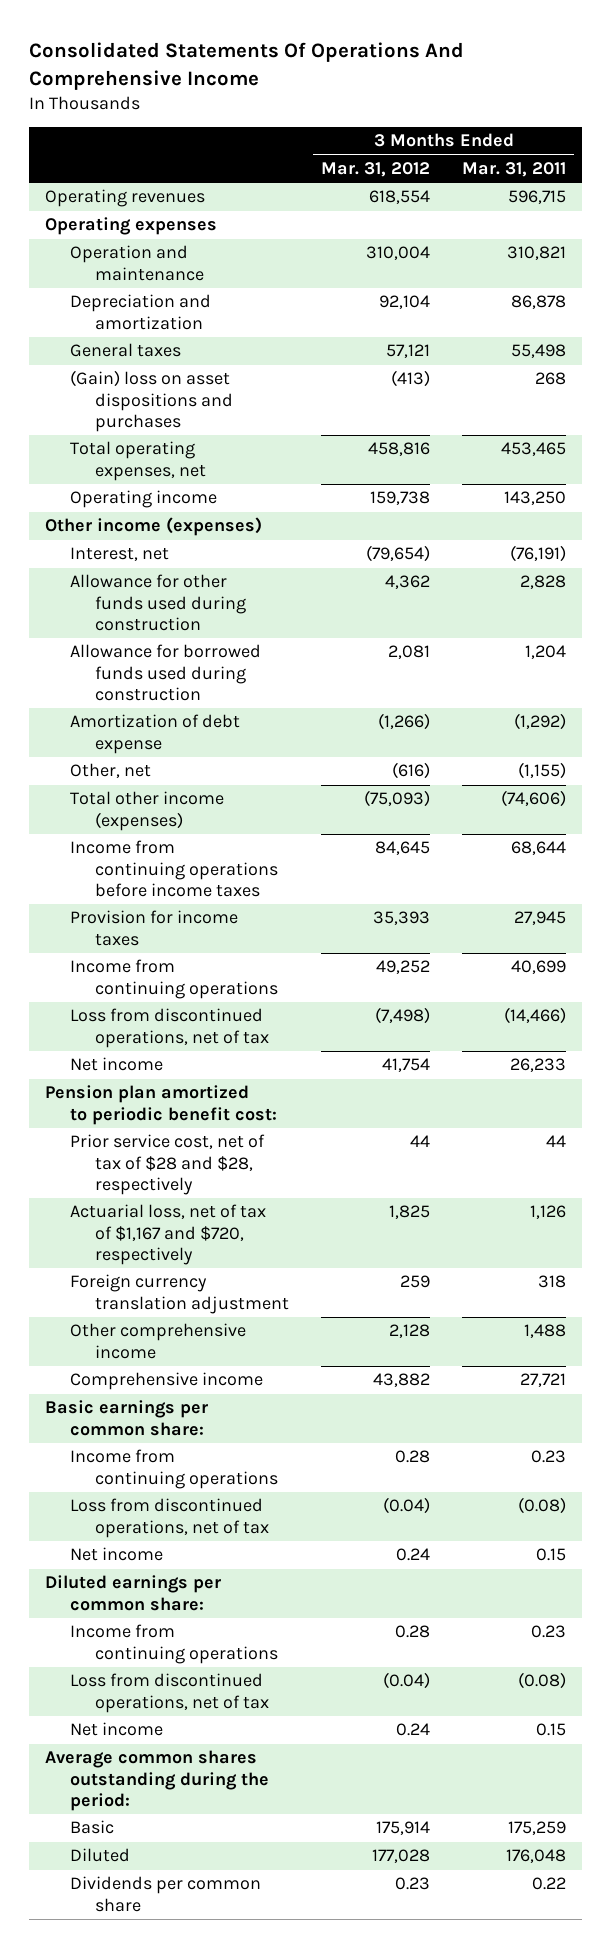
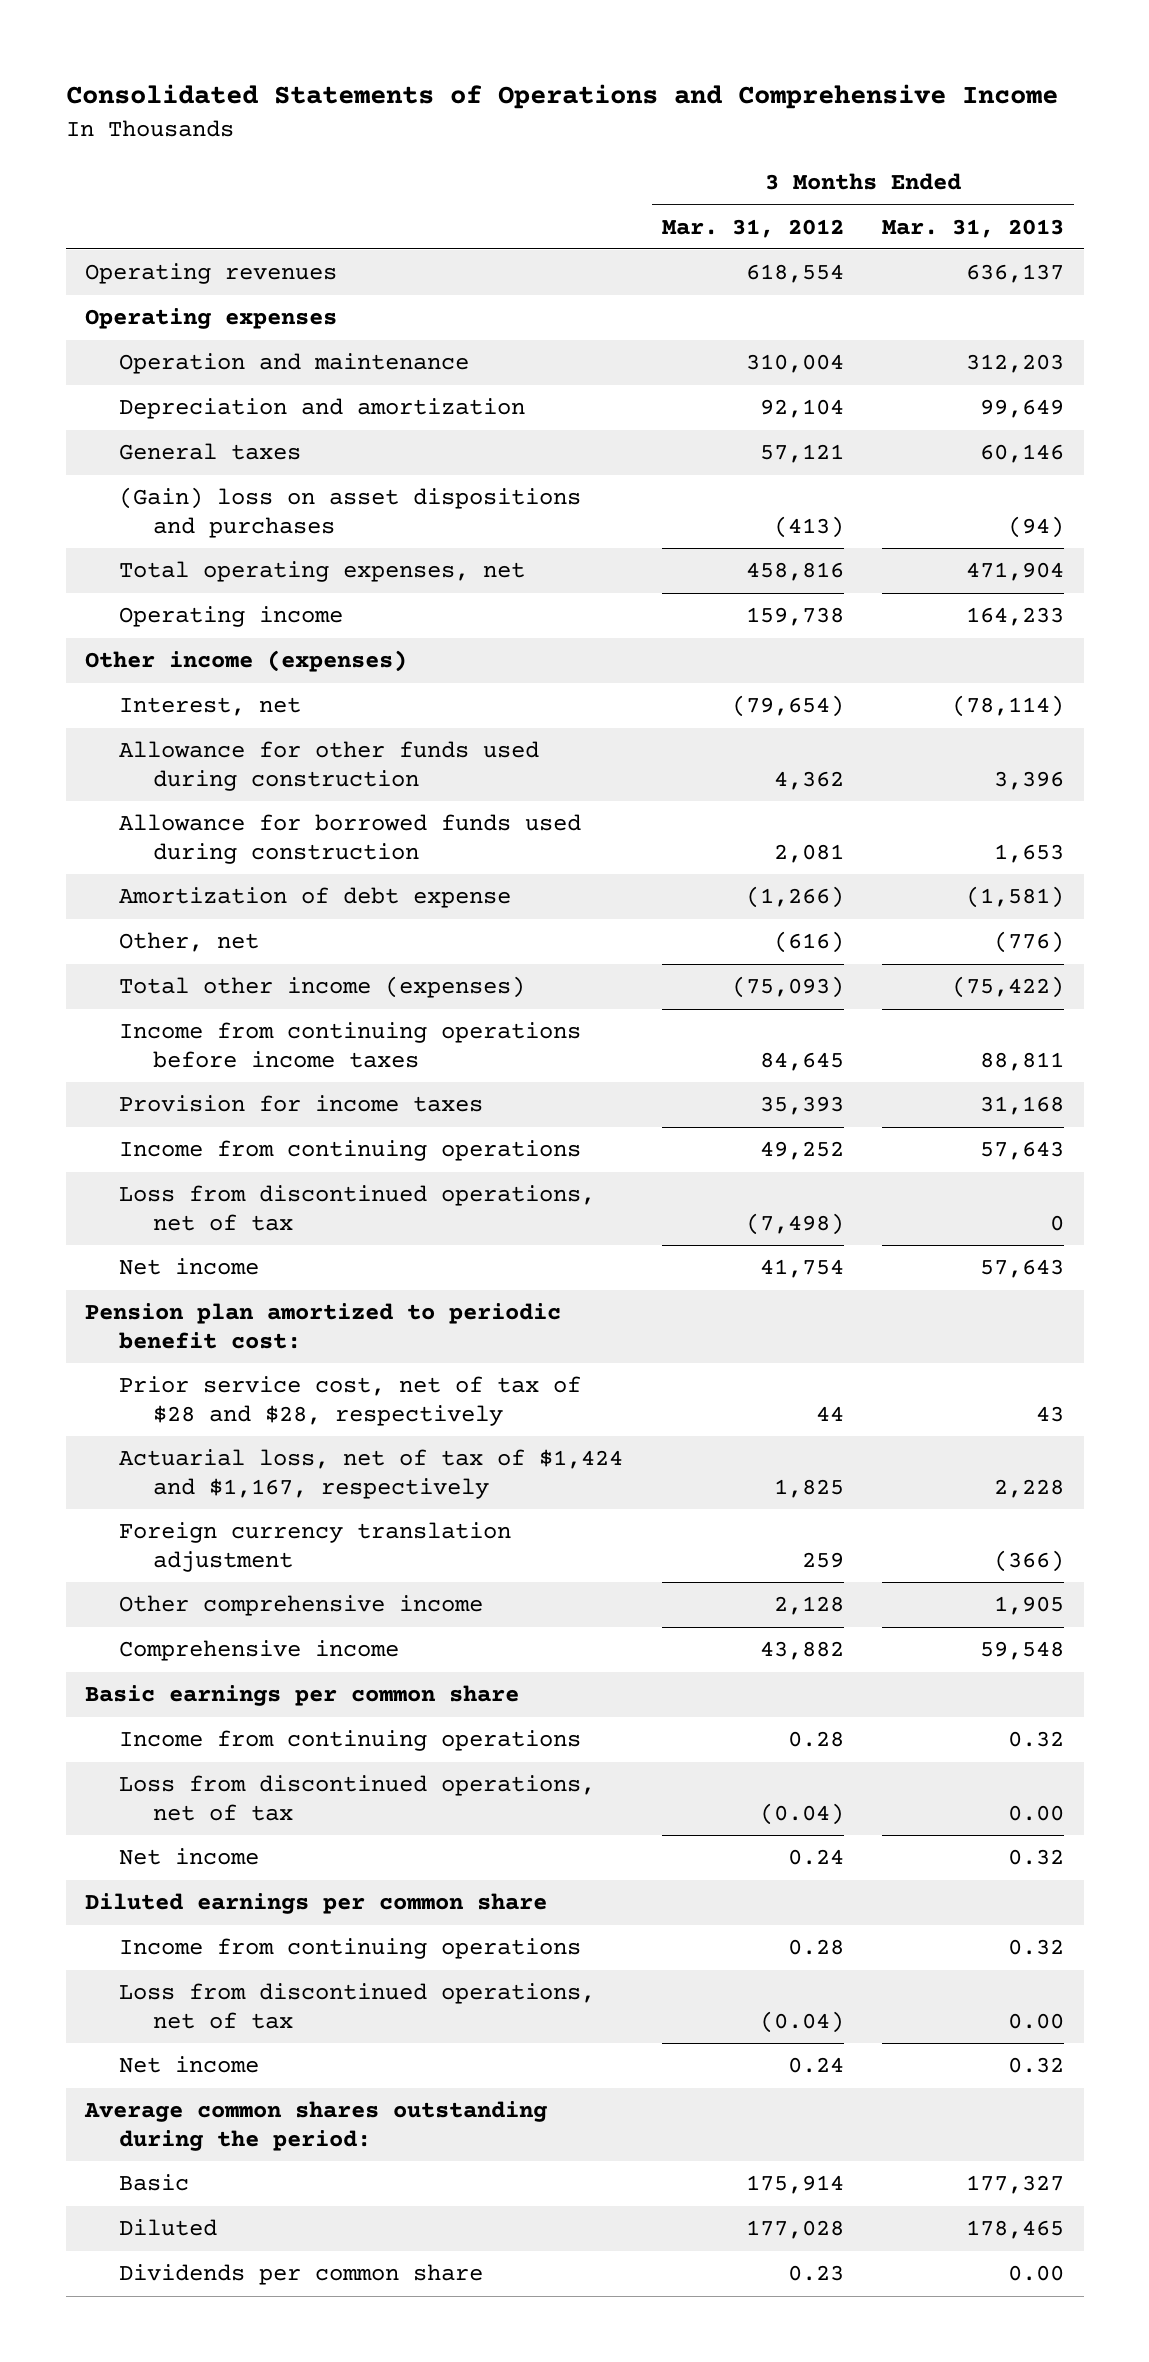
- Consolidated Statements Of Operations And Comprehensive Income
+ Consolidated Statements of Operations and Comprehensive Income
- | 3 Months Ended Mar. 31, 2012 | 3 Months Ended Mar. 31, 2011
+ | 3 Months Ended Mar. 31, 2012 | 3 Months Ended Mar. 31, 2013
- Actuarial loss, net of tax of $1,167 and $720, respectively | 1,825 | 1,126
+ Actuarial loss, net of tax of $1,424 and $1,167, respectively | 1,825 | 2,228
- Basic earnings per common share:
+ Basic earnings per common share
- Diluted earnings per common share:
+ Diluted earnings per common share

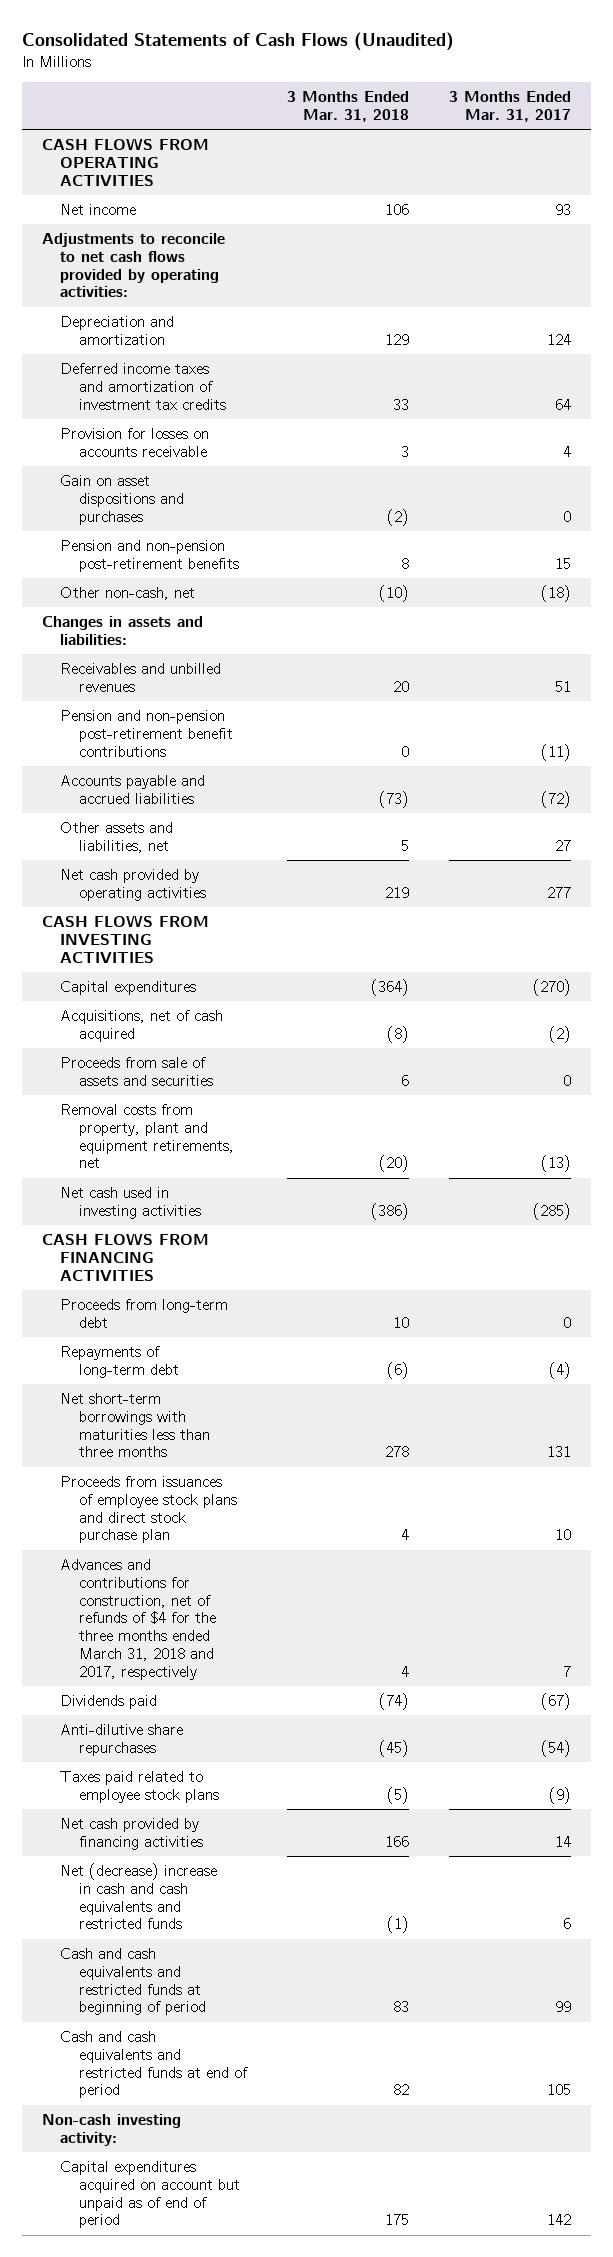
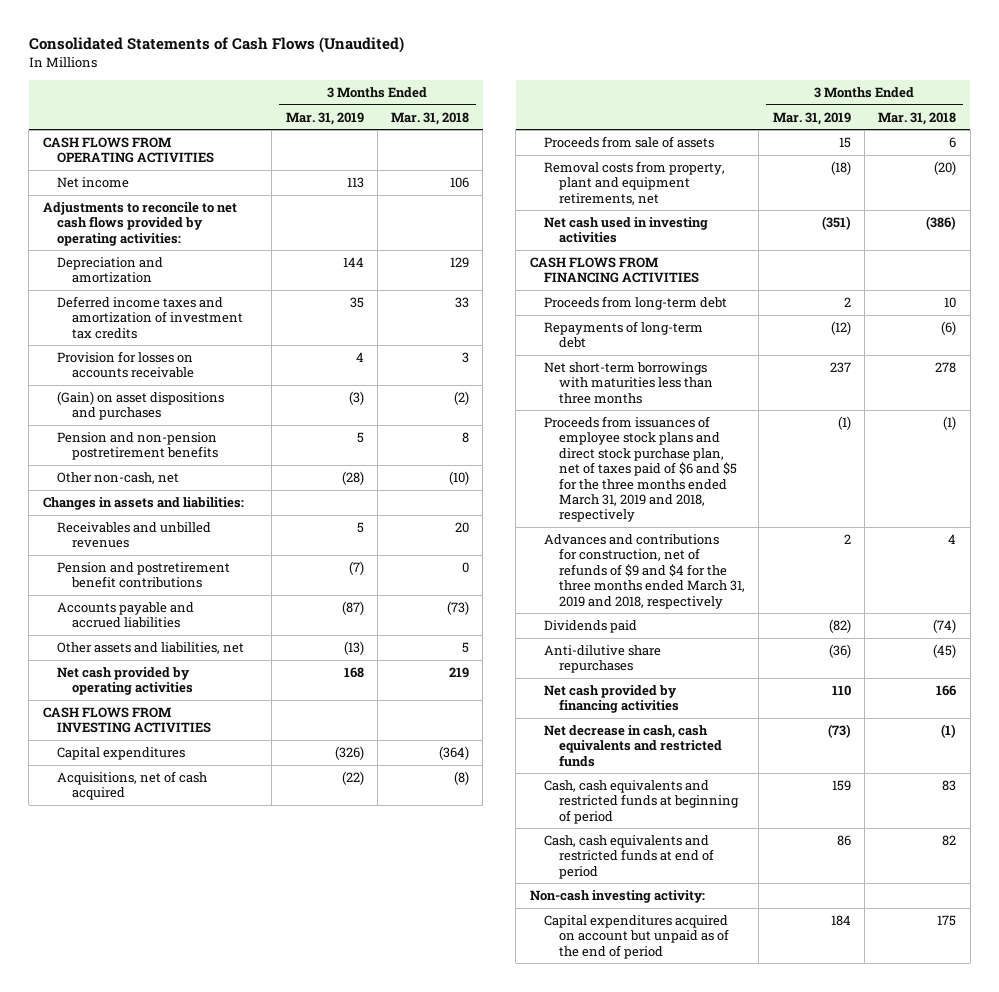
- | 3 Months Ended Mar. 31, 2018 | 3 Months Ended Mar. 31, 2017
+ | 3 Months Ended Mar. 31, 2019 | 3 Months Ended Mar. 31, 2018
- Gain on asset dispositions and purchases | (2) | 0
- Pension and non-pension post-retirement benefits | 8 | 15
+ (Gain) on asset dispositions and purchases | (3) | (2)
+ Pension and non-pension postretirement benefits | 5 | 8
- Pension and non-pension post-retirement benefit contributions | 0 | (11)
+ Pension and postretirement benefit contributions | (7) | 0
- Proceeds from sale of assets and securities | 6 | 0
+ Proceeds from sale of assets | 15 | 6
- Proceeds from issuances of employee stock plans and direct stock purchase plan | 4 | 10
- Advances and contributions for construction, net of refunds of $4 for the three months ended March 31, 2018 and 2017, respectively | 4 | 7
+ Proceeds from issuances of employee stock plans and direct stock purchase plan, net of taxes paid of $6 and $5 for the three months ended March 31, 2019 and 2018, respectively | (1) | (1)
+ Advances and contributions for construction, net of refunds of $9 and $4 for the three months ended March 31, 2019 and 2018, respectively | 2 | 4
- Taxes paid related to employee stock plans | (5) | (9)
- Net (decrease) increase in cash and cash equivalents and restricted funds | (1) | 6
- Cash and cash equivalents and restricted funds at beginning of period | 83 | 99
- Cash and cash equivalents and restricted funds at end of period | 82 | 105
+ Net decrease in cash, cash equivalents and restricted funds | (73) | (1)
+ Cash, cash equivalents and restricted funds at beginning of period | 159 | 83
+ Cash, cash equivalents and restricted funds at end of period | 86 | 82
- Capital expenditures acquired on account but unpaid as of end of period | 175 | 142
+ Capital expenditures acquired on account but unpaid as of the end of period | 184 | 175

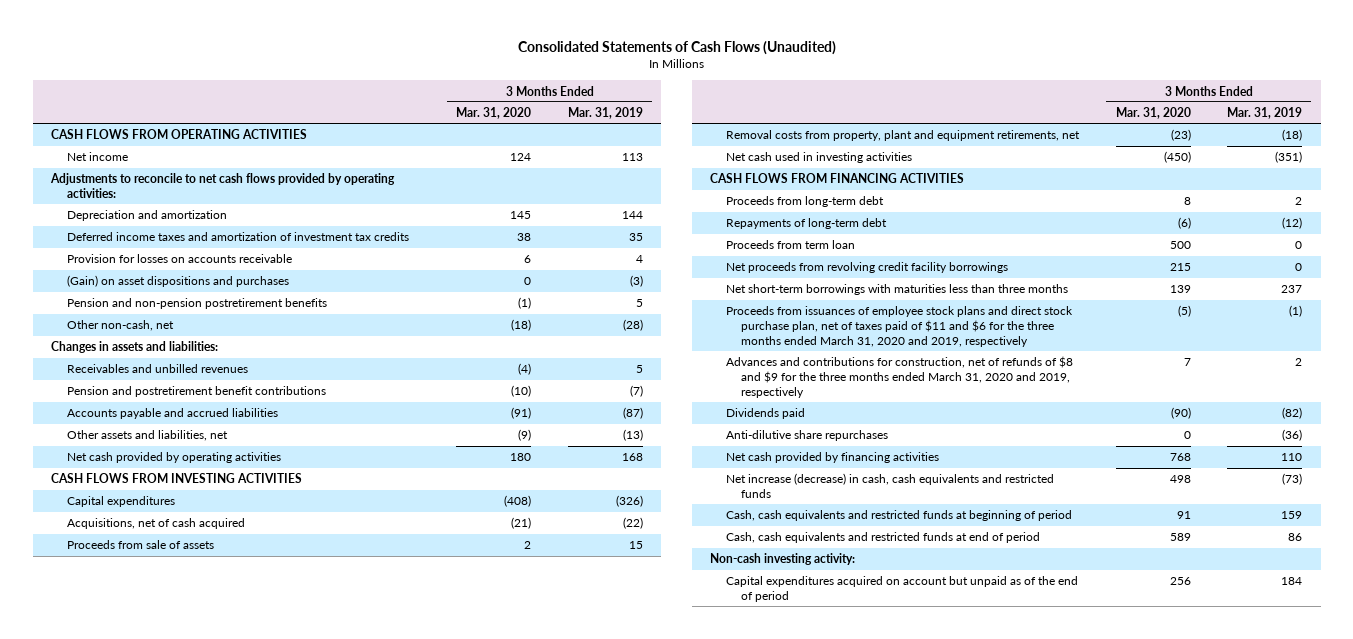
- | 3 Months Ended Mar. 31, 2019 | 3 Months Ended Mar. 31, 2018
+ | 3 Months Ended Mar. 31, 2020 | 3 Months Ended Mar. 31, 2019
+ Proceeds from term loan | 500 | 0
+ Net proceeds from revolving credit facility borrowings | 215 | 0
- Proceeds from issuances of employee stock plans and direct stock purchase plan, net of taxes paid of $6 and $5 for the three months ended March 31, 2019 and 2018, respectively | (1) | (1)
- Advances and contributions for construction, net of refunds of $9 and $4 for the three months ended March 31, 2019 and 2018, respectively | 2 | 4
+ Proceeds from issuances of employee stock plans and direct stock purchase plan, net of taxes paid of $11 and $6 for the three months ended March 31, 2020 and 2019, respectively | (5) | (1)
+ Advances and contributions for construction, net of refunds of $8 and $9 for the three months ended March 31, 2020 and 2019, respectively | 7 | 2
- Net decrease in cash, cash equivalents and restricted funds | (73) | (1)
+ Net increase (decrease) in cash, cash equivalents and restricted funds | 498 | (73)

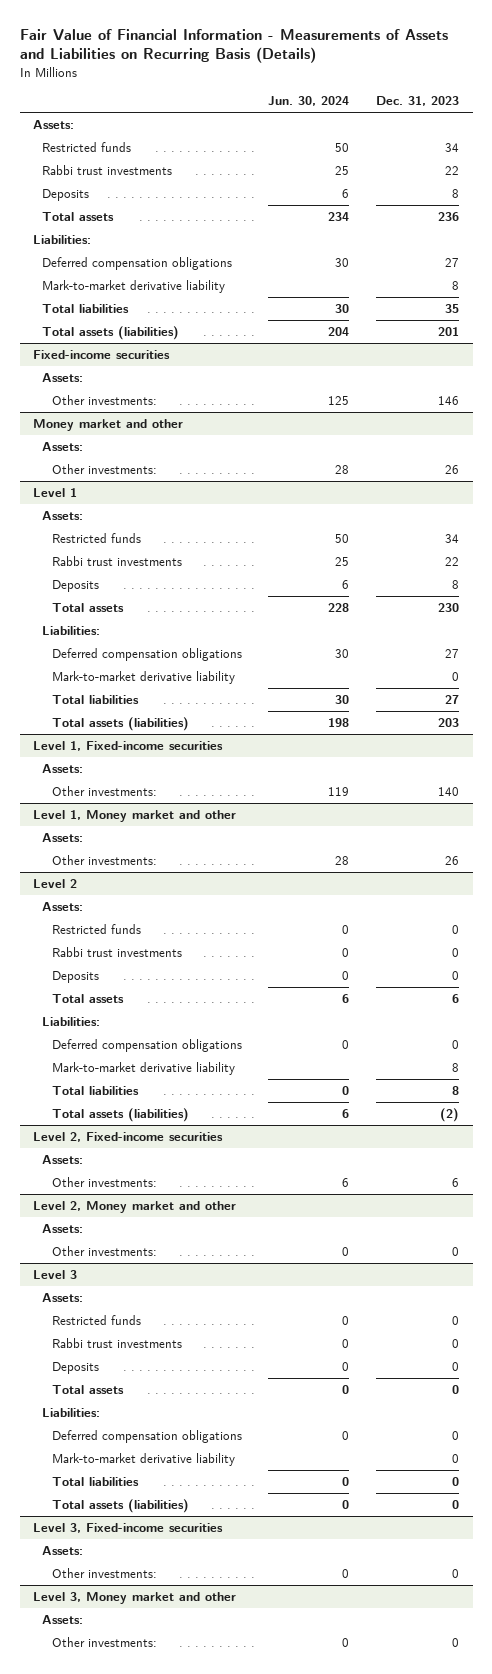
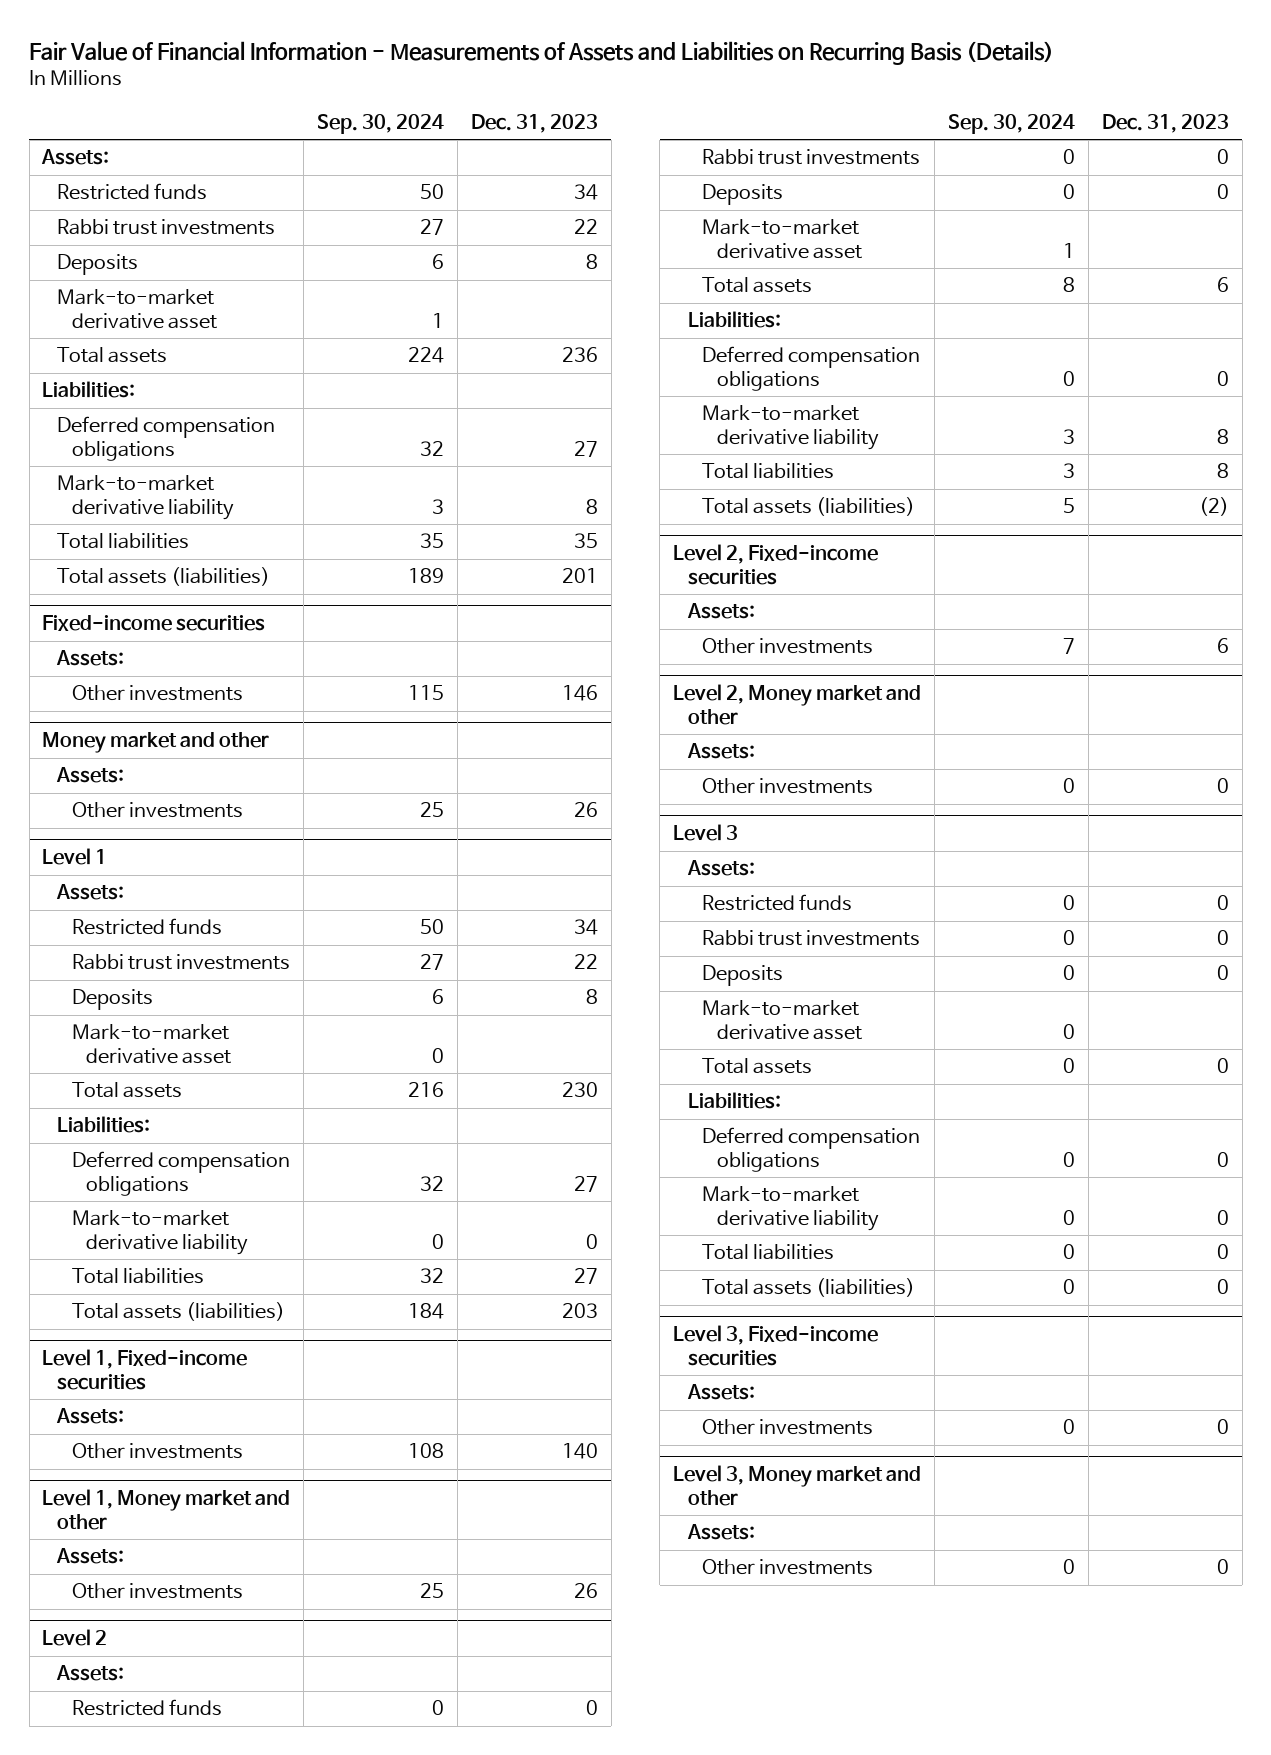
- | Jun. 30, 2024 | Dec. 31, 2023
+ | Sep. 30, 2024 | Dec. 31, 2023
+ Mark-to-market derivative asset | 1 |
@ Fixed-income securities
- Other investments: | 125 | 146
+ Other investments | 115 | 146
@ Money market and other
- Other investments: | 28 | 26
+ Other investments | 25 | 26
@ Level 1
+ Mark-to-market derivative asset | 0 |
@ Level 1, Fixed-income securities
- Other investments: | 119 | 140
+ Other investments | 108 | 140
@ Level 1, Money market and other
- Other investments: | 28 | 26
+ Other investments | 25 | 26
@ Level 2
+ Mark-to-market derivative asset | 1 |
@ Level 2, Fixed-income securities
- Other investments: | 6 | 6
+ Other investments | 7 | 6
@ Level 2, Money market and other
- Other investments: | 0 | 0
+ Other investments | 0 | 0
@ Level 3
+ Mark-to-market derivative asset | 0 |
@ Level 3, Fixed-income securities
- Other investments: | 0 | 0
+ Other investments | 0 | 0
@ Level 3, Money market and other
- Other investments: | 0 | 0
+ Other investments | 0 | 0

